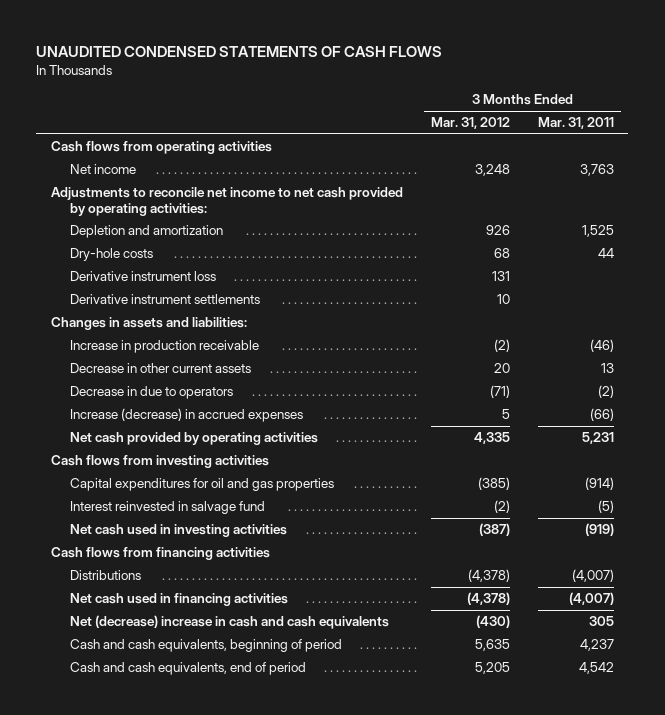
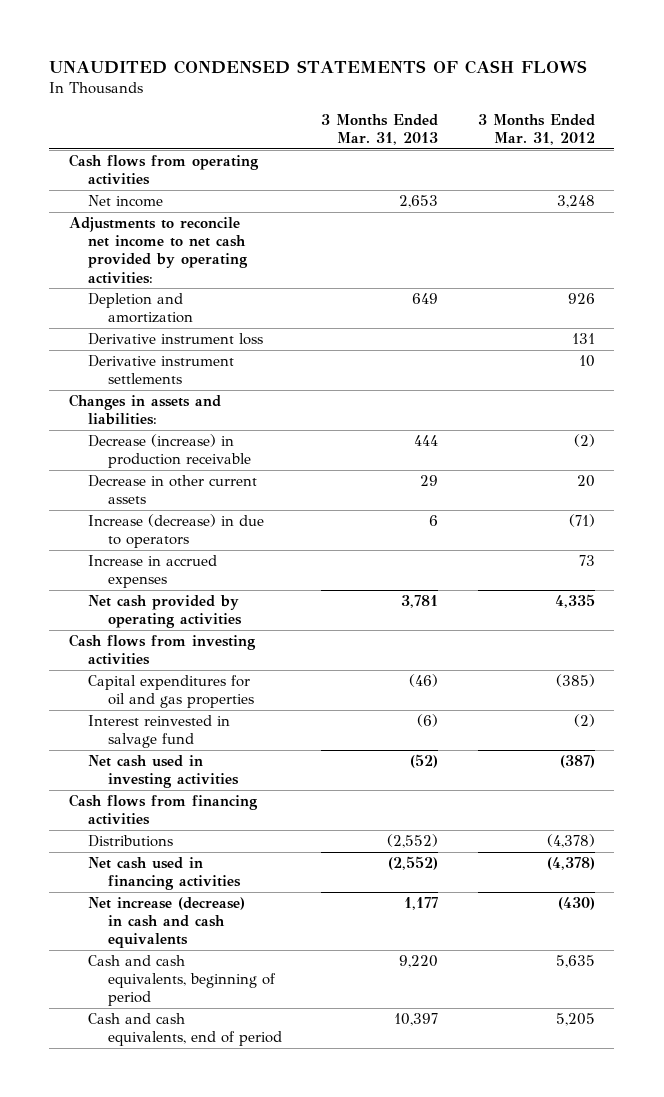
- | 3 Months Ended Mar. 31, 2012 | 3 Months Ended Mar. 31, 2011
+ | 3 Months Ended Mar. 31, 2013 | 3 Months Ended Mar. 31, 2012
- Dry-hole costs | 68 | 44
- Increase in production receivable | (2) | (46)
+ Decrease (increase) in production receivable | 444 | (2)
- Decrease in due to operators | (71) | (2)
- Increase (decrease) in accrued expenses | 5 | (66)
+ Increase (decrease) in due to operators | 6 | (71)
+ Increase in accrued expenses | | 73
- Net (decrease) increase in cash and cash equivalents | (430) | 305
+ Net increase (decrease) in cash and cash equivalents | 1,177 | (430)

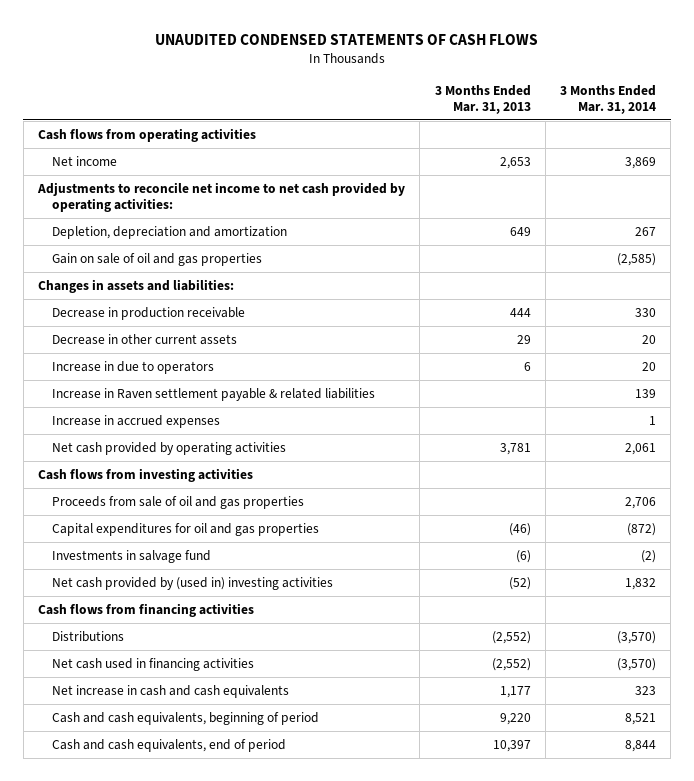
- | 3 Months Ended Mar. 31, 2013 | 3 Months Ended Mar. 31, 2012
+ | 3 Months Ended Mar. 31, 2013 | 3 Months Ended Mar. 31, 2014
- Depletion and amortization | 649 | 926
- Derivative instrument loss | | 131
- Derivative instrument settlements | | 10
+ Depletion, depreciation and amortization | 649 | 267
+ Gain on sale of oil and gas properties | | (2,585)
- Decrease (increase) in production receivable | 444 | (2)
+ Decrease in production receivable | 444 | 330
- Increase (decrease) in due to operators | 6 | (71)
+ Increase in due to operators | 6 | 20
+ Increase in Raven settlement payable & related liabilities | | 139
+ Proceeds from sale of oil and gas properties | | 2,706
- Interest reinvested in salvage fund | (6) | (2)
- Net cash used in investing activities | (52) | (387)
+ Investments in salvage fund | (6) | (2)
+ Net cash provided by (used in) investing activities | (52) | 1,832
- Net increase (decrease) in cash and cash equivalents | 1,177 | (430)
+ Net increase in cash and cash equivalents | 1,177 | 323

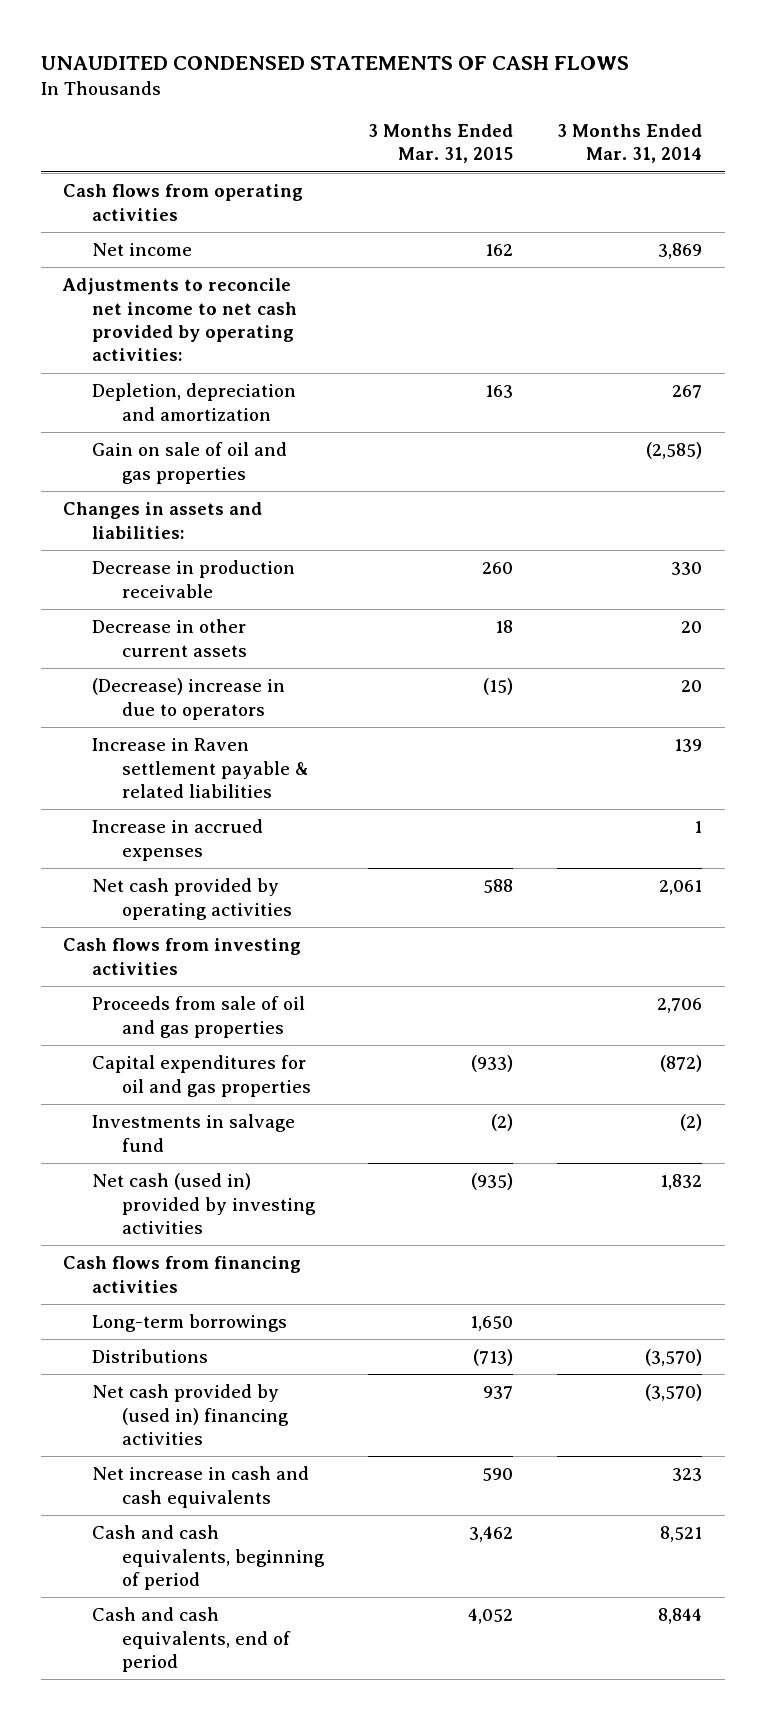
- | 3 Months Ended Mar. 31, 2013 | 3 Months Ended Mar. 31, 2014
+ | 3 Months Ended Mar. 31, 2015 | 3 Months Ended Mar. 31, 2014
- Increase in due to operators | 6 | 20
+ (Decrease) increase in due to operators | (15) | 20
- Net cash provided by (used in) investing activities | (52) | 1,832
+ Net cash (used in) provided by investing activities | (935) | 1,832
+ Long-term borrowings | 1,650 |
- Net cash used in financing activities | (2,552) | (3,570)
+ Net cash provided by (used in) financing activities | 937 | (3,570)

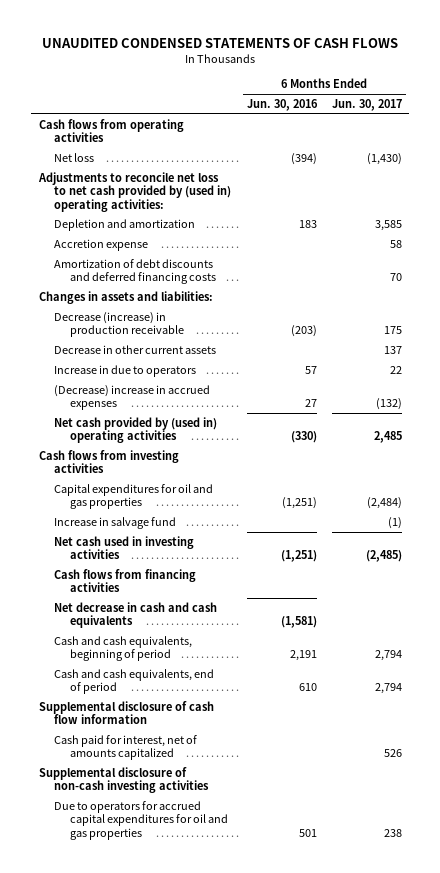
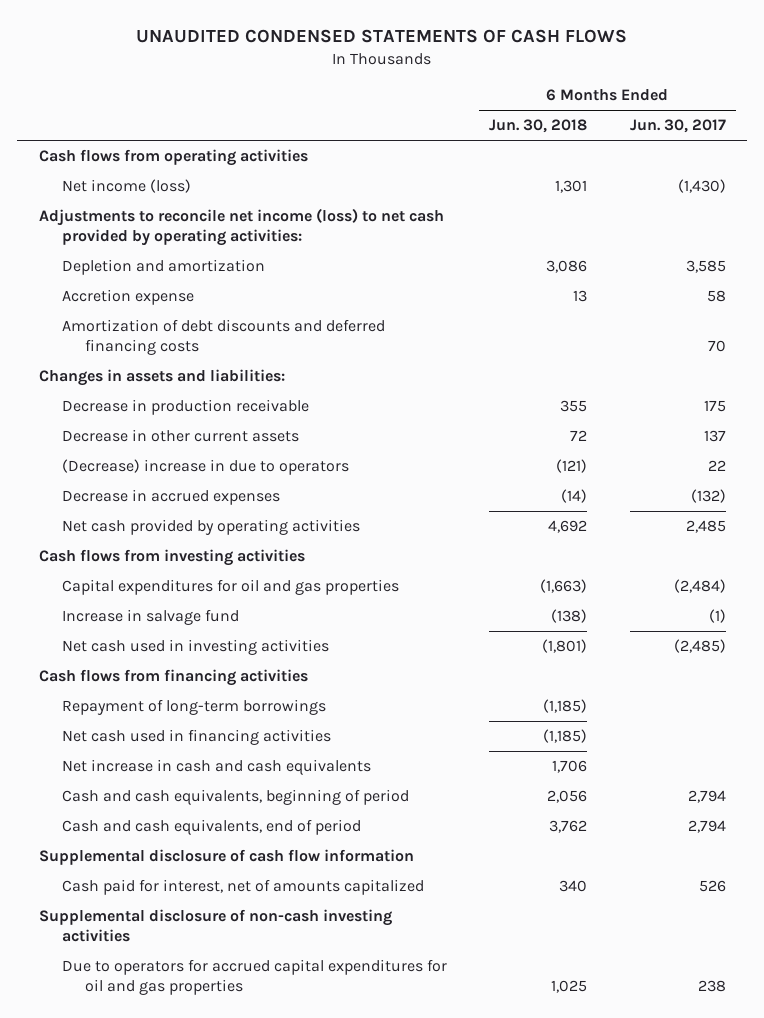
- | 6 Months Ended Jun. 30, 2016 | 6 Months Ended Jun. 30, 2017
+ | 6 Months Ended Jun. 30, 2018 | 6 Months Ended Jun. 30, 2017
- Net loss | (394) | (1,430)
- Adjustments to reconcile net loss to net cash provided by (used in) operating activities:
+ Net income (loss) | 1,301 | (1,430)
+ Adjustments to reconcile net income (loss) to net cash provided by operating activities:
- Decrease (increase) in production receivable | (203) | 175
+ Decrease in production receivable | 355 | 175
- Increase in due to operators | 57 | 22
- (Decrease) increase in accrued expenses | 27 | (132)
- Net cash provided by (used in) operating activities | (330) | 2,485
+ (Decrease) increase in due to operators | (121) | 22
+ Decrease in accrued expenses | (14) | (132)
+ Net cash provided by operating activities | 4,692 | 2,485
- Net decrease in cash and cash equivalents | (1,581) |
+ Repayment of long-term borrowings | (1,185) |
+ Net cash used in financing activities | (1,185) |
+ Net increase in cash and cash equivalents | 1,706 |

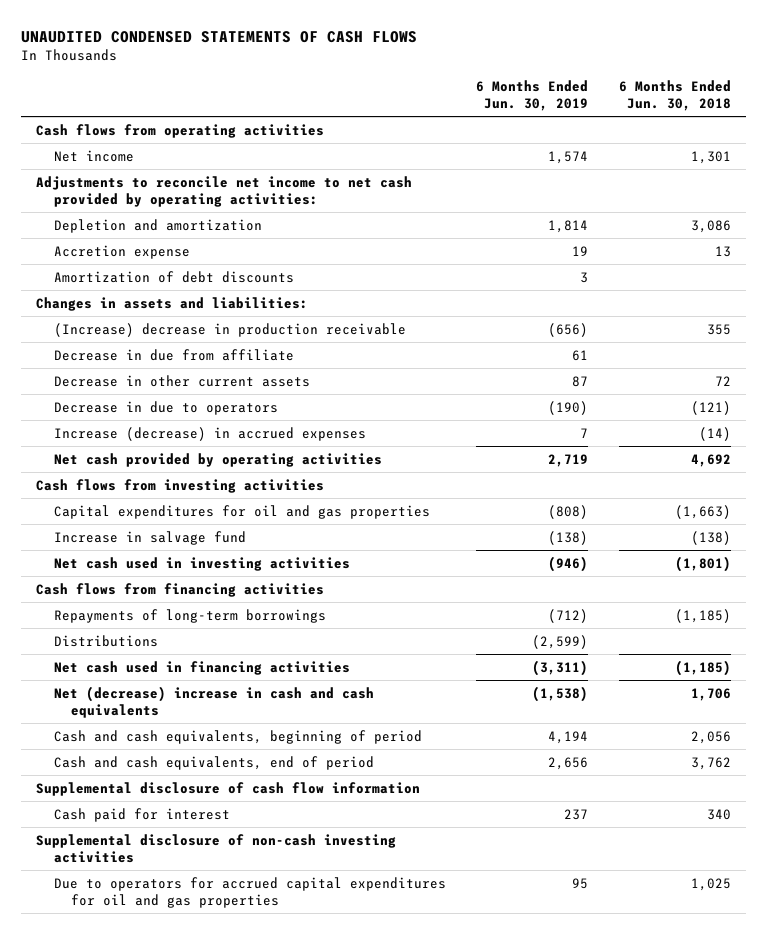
- | 6 Months Ended Jun. 30, 2018 | 6 Months Ended Jun. 30, 2017
+ | 6 Months Ended Jun. 30, 2019 | 6 Months Ended Jun. 30, 2018
- Net income (loss) | 1,301 | (1,430)
- Adjustments to reconcile net income (loss) to net cash provided by operating activities:
+ Net income | 1,574 | 1,301
+ Adjustments to reconcile net income to net cash provided by operating activities:
- Amortization of debt discounts and deferred financing costs | | 70
+ Amortization of debt discounts | 3 |
- Decrease in production receivable | 355 | 175
+ (Increase) decrease in production receivable | (656) | 355
+ Decrease in due from affiliate | 61 |
- (Decrease) increase in due to operators | (121) | 22
- Decrease in accrued expenses | (14) | (132)
+ Decrease in due to operators | (190) | (121)
+ Increase (decrease) in accrued expenses | 7 | (14)
- Repayment of long-term borrowings | (1,185) |
+ Repayments of long-term borrowings | (712) | (1,185)
+ Distributions | (2,599) |
- Net increase in cash and cash equivalents | 1,706 |
+ Net (decrease) increase in cash and cash equivalents | (1,538) | 1,706
- Cash paid for interest, net of amounts capitalized | 340 | 526
+ Cash paid for interest | 237 | 340

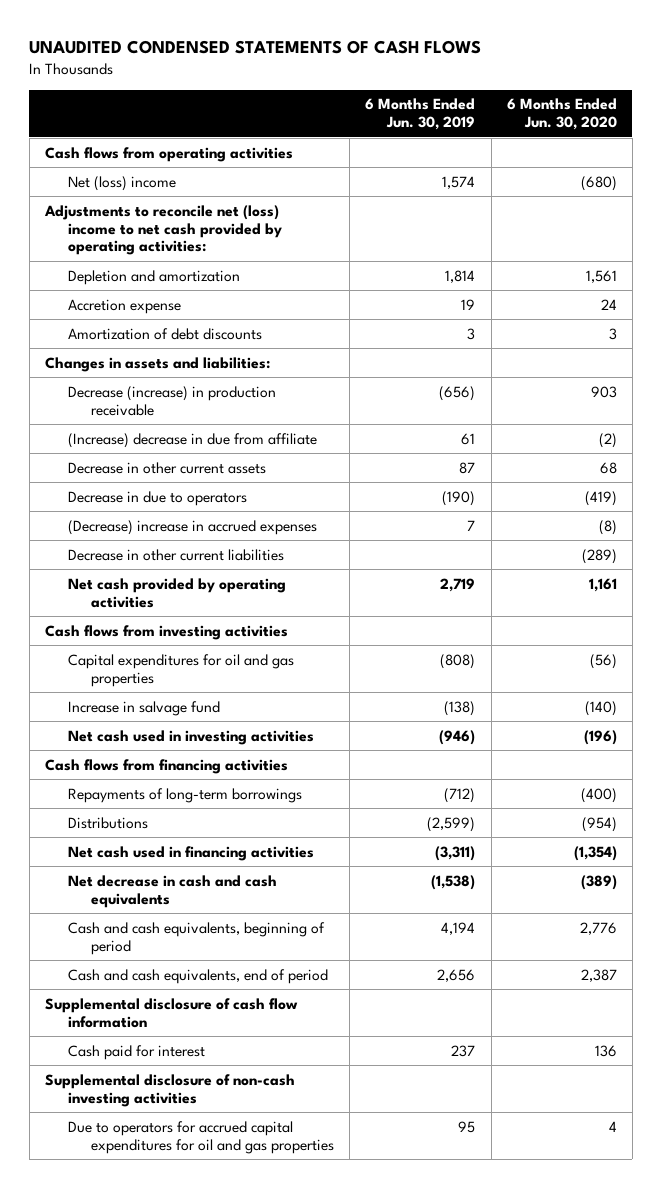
- | 6 Months Ended Jun. 30, 2019 | 6 Months Ended Jun. 30, 2018
+ | 6 Months Ended Jun. 30, 2019 | 6 Months Ended Jun. 30, 2020
- Net income | 1,574 | 1,301
- Adjustments to reconcile net income to net cash provided by operating activities:
+ Net (loss) income | 1,574 | (680)
+ Adjustments to reconcile net (loss) income to net cash provided by operating activities:
- (Increase) decrease in production receivable | (656) | 355
- Decrease in due from affiliate | 61 |
+ Decrease (increase) in production receivable | (656) | 903
+ (Increase) decrease in due from affiliate | 61 | (2)
- Increase (decrease) in accrued expenses | 7 | (14)
+ (Decrease) increase in accrued expenses | 7 | (8)
+ Decrease in other current liabilities | | (289)
- Net (decrease) increase in cash and cash equivalents | (1,538) | 1,706
+ Net decrease in cash and cash equivalents | (1,538) | (389)

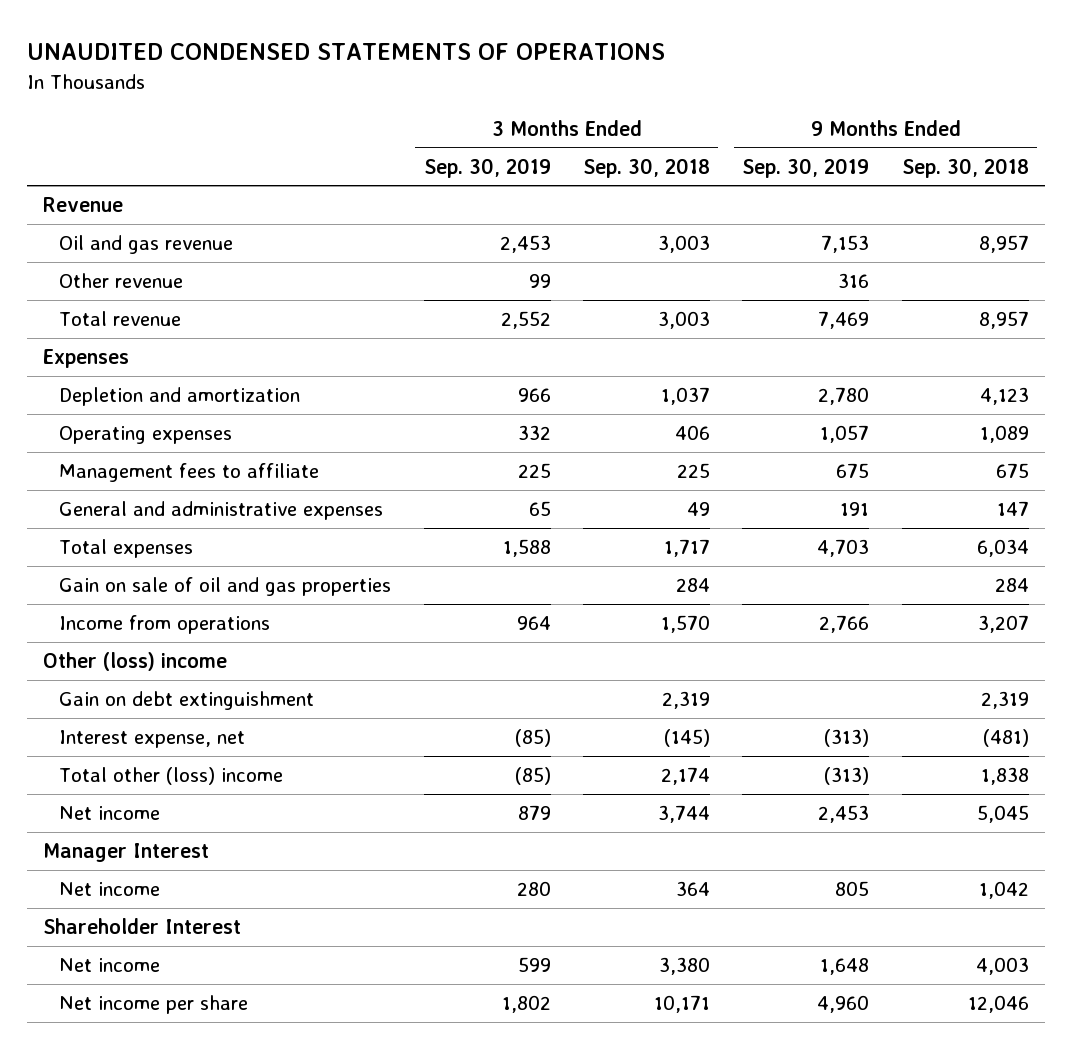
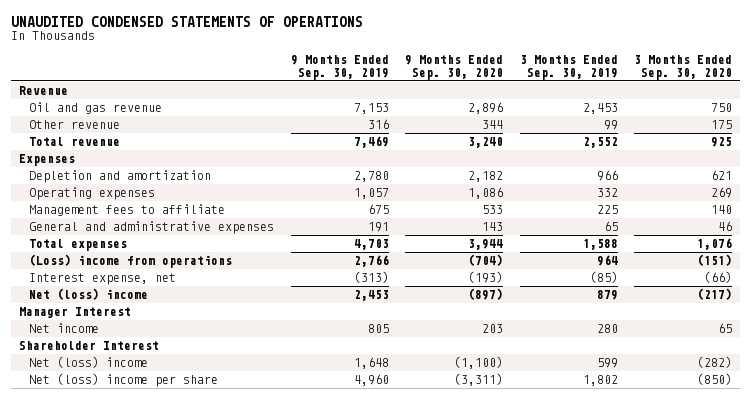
- | 3 Months Ended Sep. 30, 2019 | 3 Months Ended Sep. 30, 2018 | 9 Months Ended Sep. 30, 2019 | 9 Months Ended Sep. 30, 2018
+ | 9 Months Ended Sep. 30, 2019 | 9 Months Ended Sep. 30, 2020 | 3 Months Ended Sep. 30, 2019 | 3 Months Ended Sep. 30, 2020
- Gain on sale of oil and gas properties | | 284 | | 284
- Income from operations | 964 | 1,570 | 2,766 | 3,207
- Other (loss) income
- Gain on debt extinguishment | | 2,319 | | 2,319
+ (Loss) income from operations | 2,766 | (704) | 964 | (151)
- Total other (loss) income | (85) | 2,174 | (313) | 1,838
- Net income | 879 | 3,744 | 2,453 | 5,045
+ Net (loss) income | 2,453 | (897) | 879 | (217)
- Net income | 599 | 3,380 | 1,648 | 4,003
- Net income per share | 1,802 | 10,171 | 4,960 | 12,046
+ Net (loss) income | 1,648 | (1,100) | 599 | (282)
+ Net (loss) income per share | 4,960 | (3,311) | 1,802 | (850)

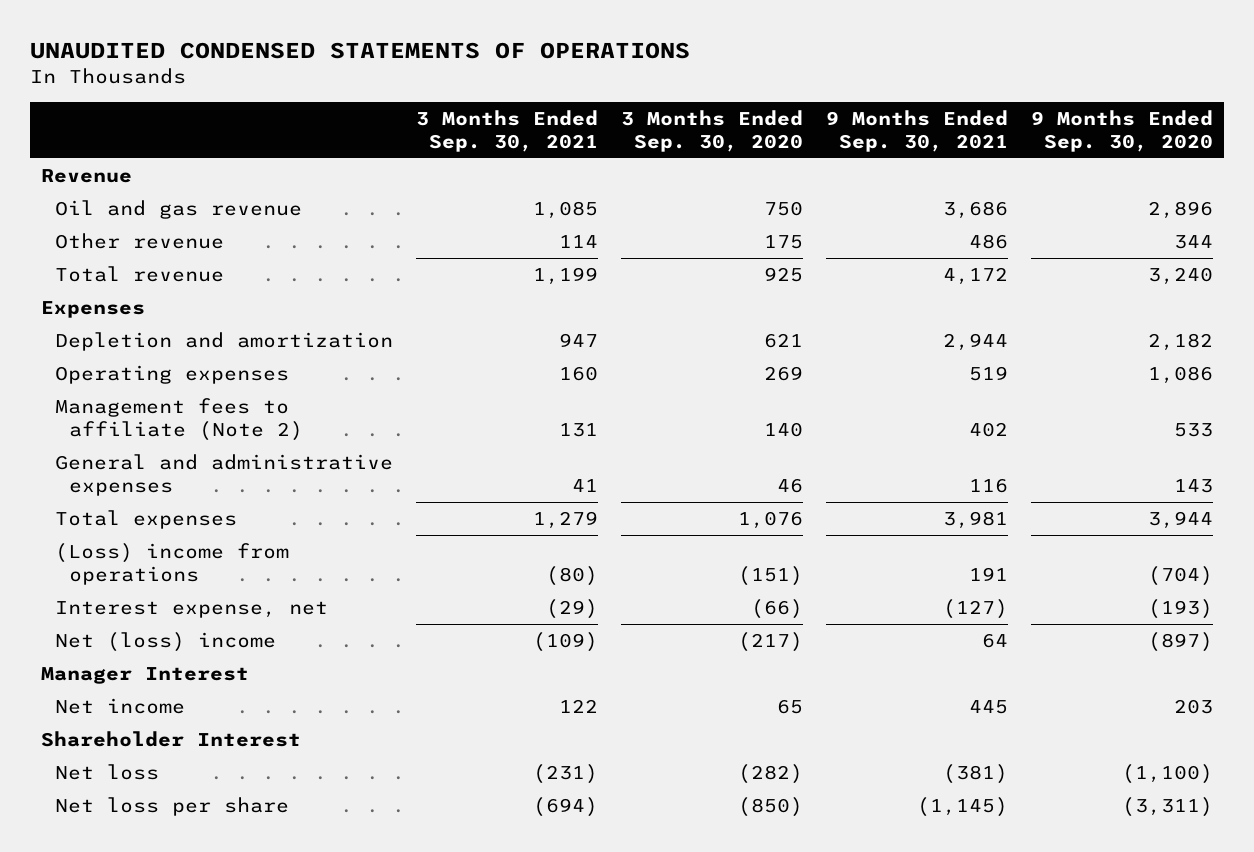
- | 9 Months Ended Sep. 30, 2019 | 9 Months Ended Sep. 30, 2020 | 3 Months Ended Sep. 30, 2019 | 3 Months Ended Sep. 30, 2020
+ | 3 Months Ended Sep. 30, 2021 | 3 Months Ended Sep. 30, 2020 | 9 Months Ended Sep. 30, 2021 | 9 Months Ended Sep. 30, 2020
- Management fees to affiliate | 675 | 533 | 225 | 140
+ Management fees to affiliate (Note 2) | 131 | 140 | 402 | 533
- Net (loss) income | 1,648 | (1,100) | 599 | (282)
- Net (loss) income per share | 4,960 | (3,311) | 1,802 | (850)
+ Net loss | (231) | (282) | (381) | (1,100)
+ Net loss per share | (694) | (850) | (1,145) | (3,311)

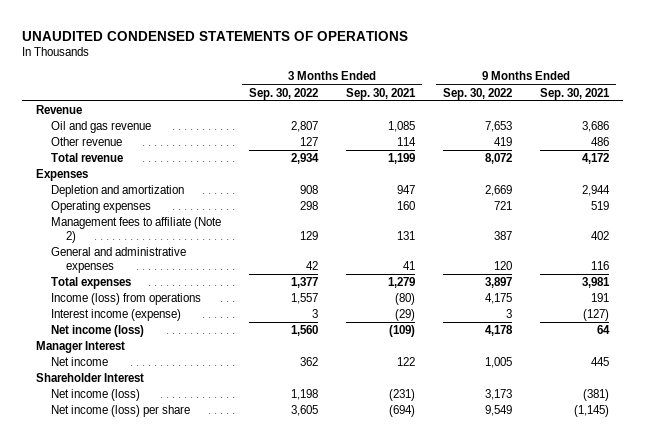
- | 3 Months Ended Sep. 30, 2021 | 3 Months Ended Sep. 30, 2020 | 9 Months Ended Sep. 30, 2021 | 9 Months Ended Sep. 30, 2020
+ | 3 Months Ended Sep. 30, 2022 | 3 Months Ended Sep. 30, 2021 | 9 Months Ended Sep. 30, 2022 | 9 Months Ended Sep. 30, 2021
- (Loss) income from operations | (80) | (151) | 191 | (704)
- Interest expense, net | (29) | (66) | (127) | (193)
- Net (loss) income | (109) | (217) | 64 | (897)
+ Income (loss) from operations | 1,557 | (80) | 4,175 | 191
+ Interest income (expense) | 3 | (29) | 3 | (127)
+ Net income (loss) | 1,560 | (109) | 4,178 | 64
- Net loss | (231) | (282) | (381) | (1,100)
- Net loss per share | (694) | (850) | (1,145) | (3,311)
+ Net income (loss) | 1,198 | (231) | 3,173 | (381)
+ Net income (loss) per share | 3,605 | (694) | 9,549 | (1,145)

